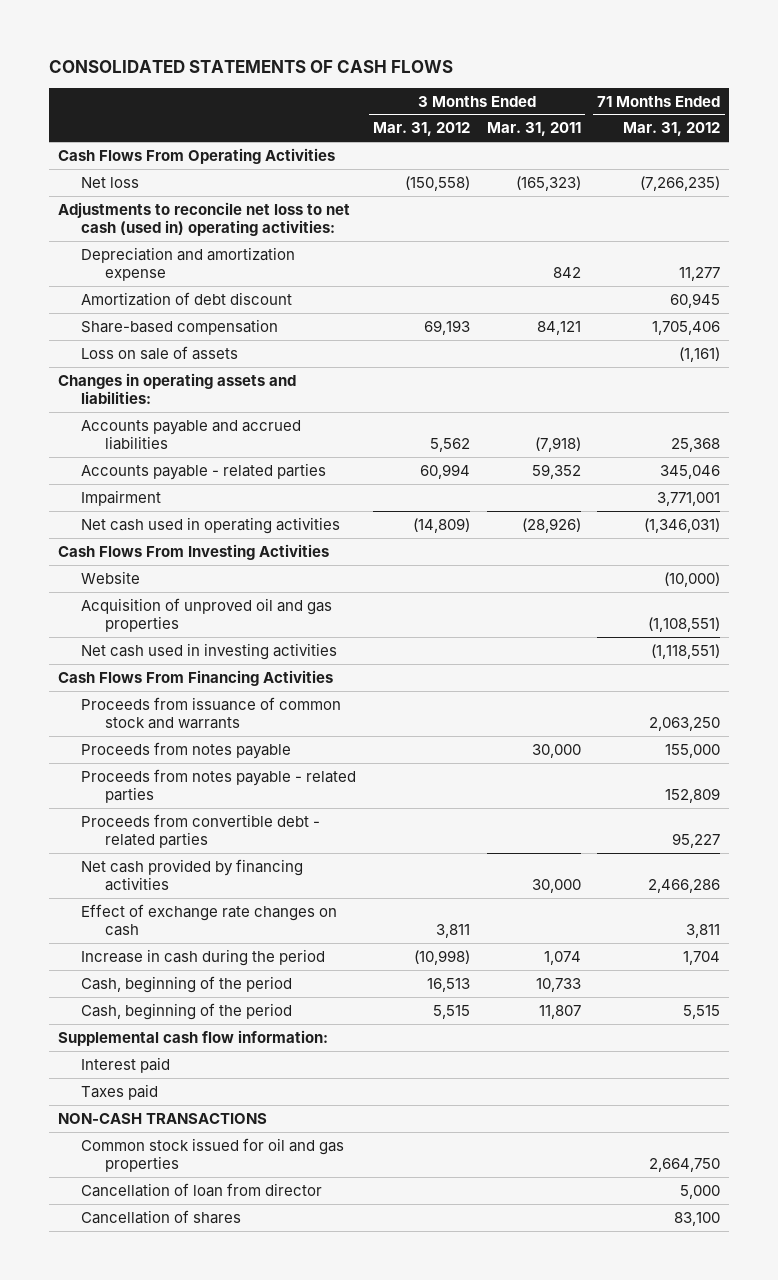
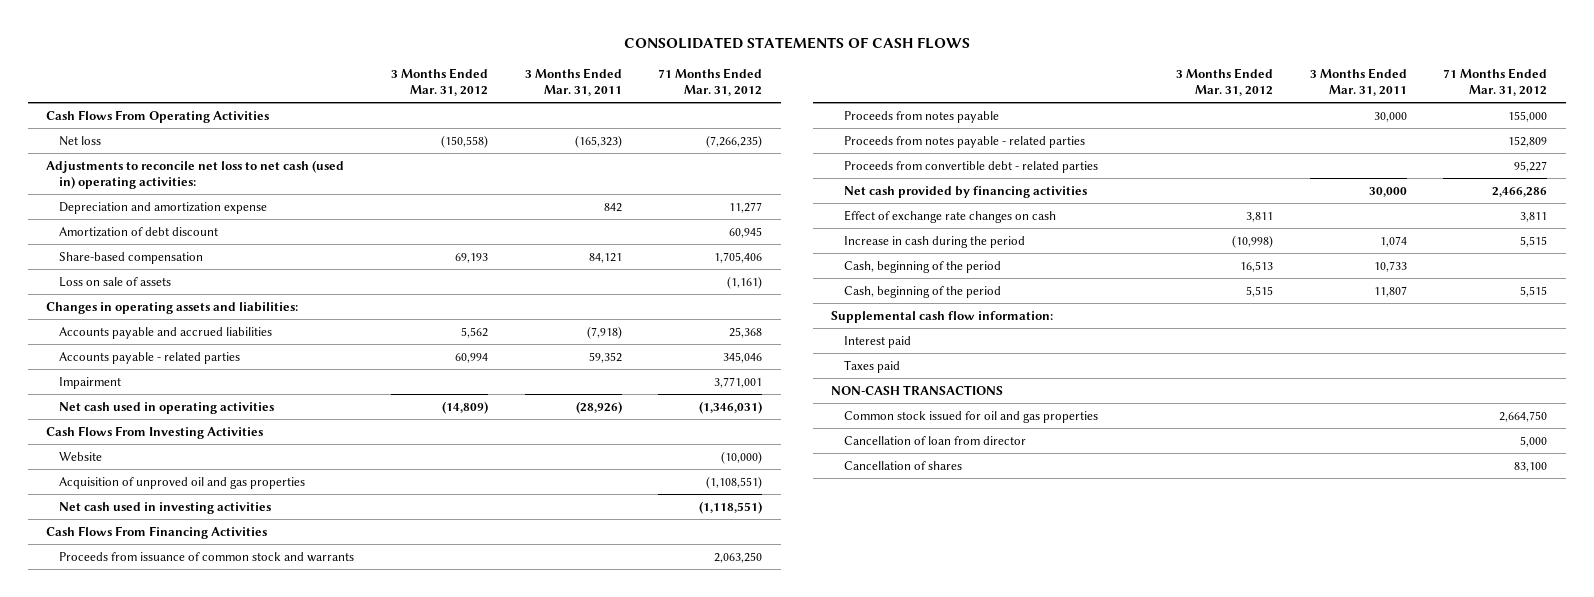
- Increase in cash during the period | (10,998) | 1,074 | 1,704
+ Increase in cash during the period | (10,998) | 1,074 | 5,515

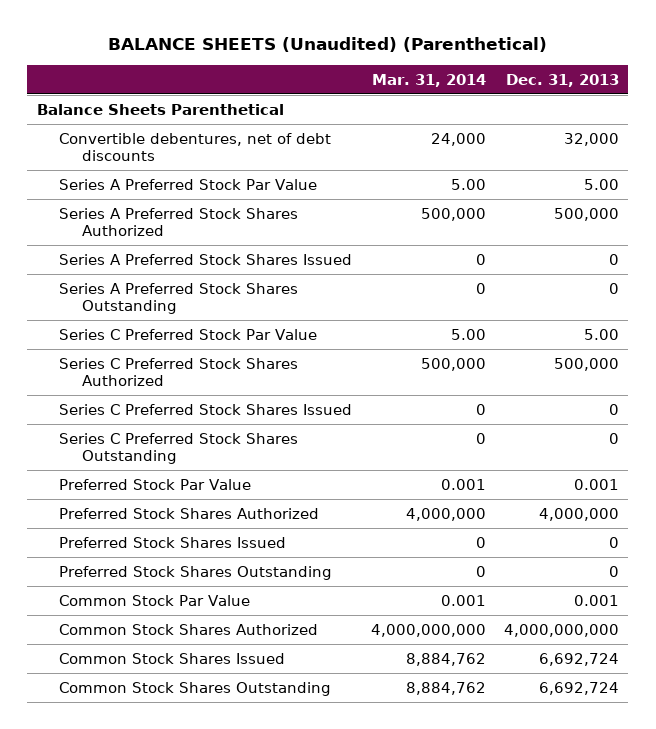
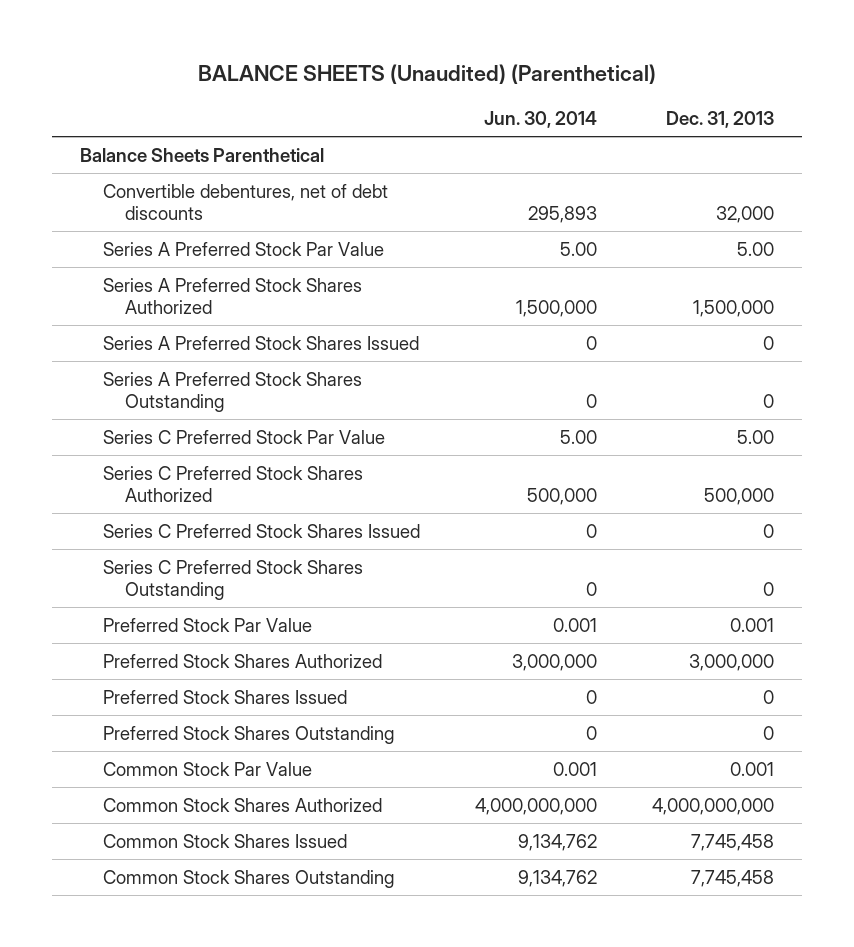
- | Mar. 31, 2014 | Dec. 31, 2013
+ | Jun. 30, 2014 | Dec. 31, 2013
- Series A Preferred Stock Shares Authorized | 500,000 | 500,000
+ Series A Preferred Stock Shares Authorized | 1,500,000 | 1,500,000
- Preferred Stock Shares Authorized | 4,000,000 | 4,000,000
+ Preferred Stock Shares Authorized | 3,000,000 | 3,000,000
- Common Stock Shares Issued | 8,884,762 | 6,692,724
- Common Stock Shares Outstanding | 8,884,762 | 6,692,724
+ Common Stock Shares Issued | 9,134,762 | 7,745,458
+ Common Stock Shares Outstanding | 9,134,762 | 7,745,458

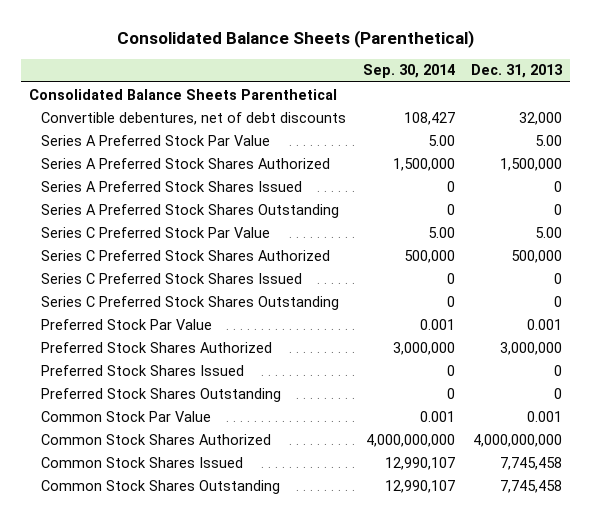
- BALANCE SHEETS (Unaudited) (Parenthetical)
+ Consolidated Balance Sheets (Parenthetical)
- | Jun. 30, 2014 | Dec. 31, 2013
+ | Sep. 30, 2014 | Dec. 31, 2013
- Balance Sheets Parenthetical
+ Consolidated Balance Sheets Parenthetical

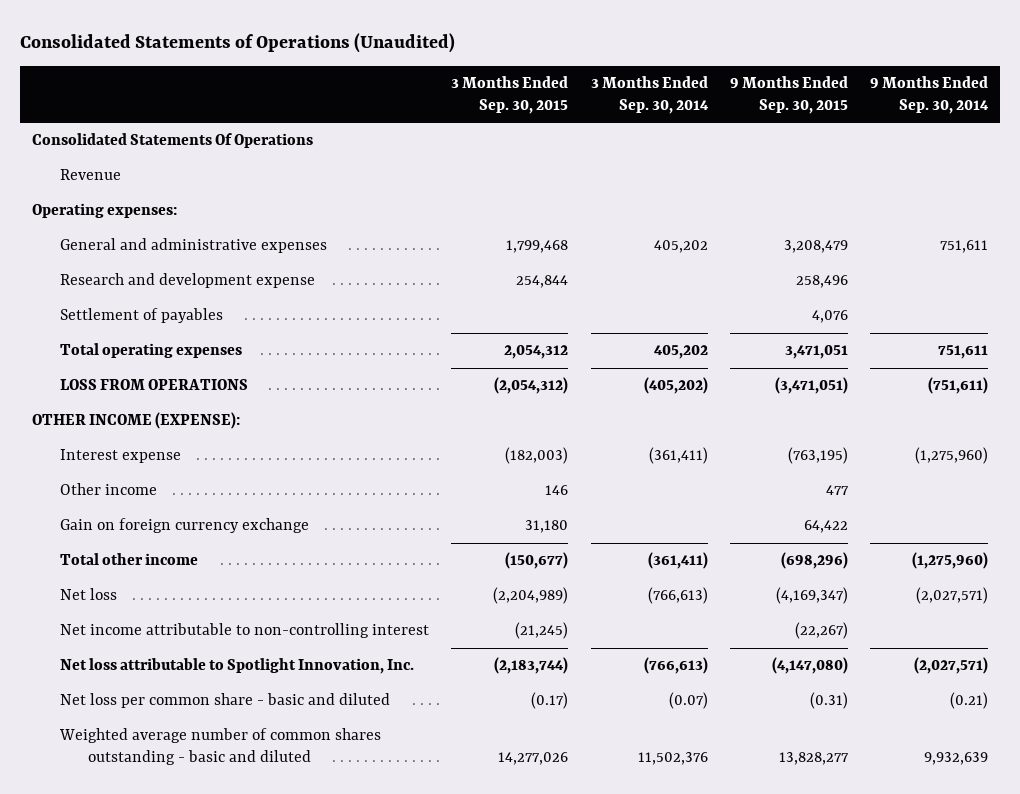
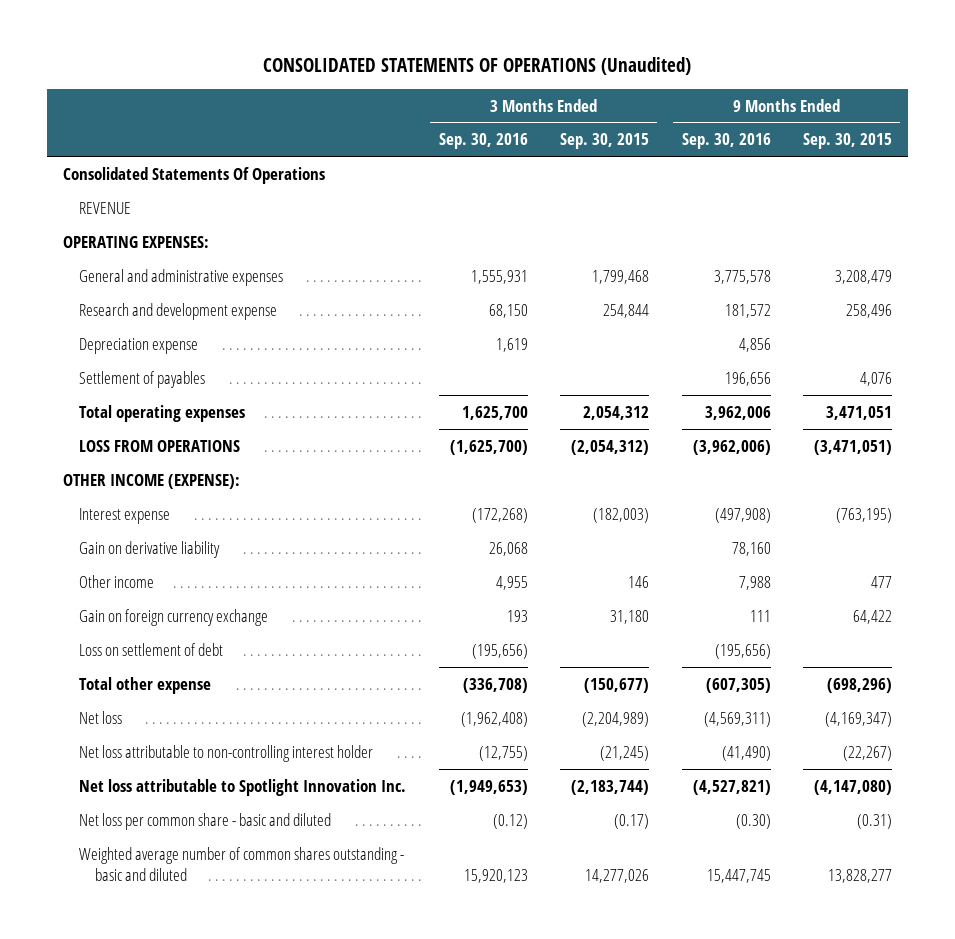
- Consolidated Statements of Operations (Unaudited)
+ CONSOLIDATED STATEMENTS OF OPERATIONS (Unaudited)
- | 3 Months Ended Sep. 30, 2015 | 3 Months Ended Sep. 30, 2014 | 9 Months Ended Sep. 30, 2015 | 9 Months Ended Sep. 30, 2014
+ | 3 Months Ended Sep. 30, 2016 | 3 Months Ended Sep. 30, 2015 | 9 Months Ended Sep. 30, 2016 | 9 Months Ended Sep. 30, 2015
- Revenue
- Operating expenses:
+ REVENUE
+ OPERATING EXPENSES:
+ Depreciation expense | 1,619 | | 4,856 |
+ Gain on derivative liability | 26,068 | | 78,160 |
- Total other income | (150,677) | (361,411) | (698,296) | (1,275,960)
+ Loss on settlement of debt | (195,656) | | (195,656) |
+ Total other expense | (336,708) | (150,677) | (607,305) | (698,296)
- Net income attributable to non-controlling interest | (21,245) | | (22,267) |
- Net loss attributable to Spotlight Innovation, Inc. | (2,183,744) | (766,613) | (4,147,080) | (2,027,571)
+ Net loss attributable to non-controlling interest holder | (12,755) | (21,245) | (41,490) | (22,267)
+ Net loss attributable to Spotlight Innovation Inc. | (1,949,653) | (2,183,744) | (4,527,821) | (4,147,080)

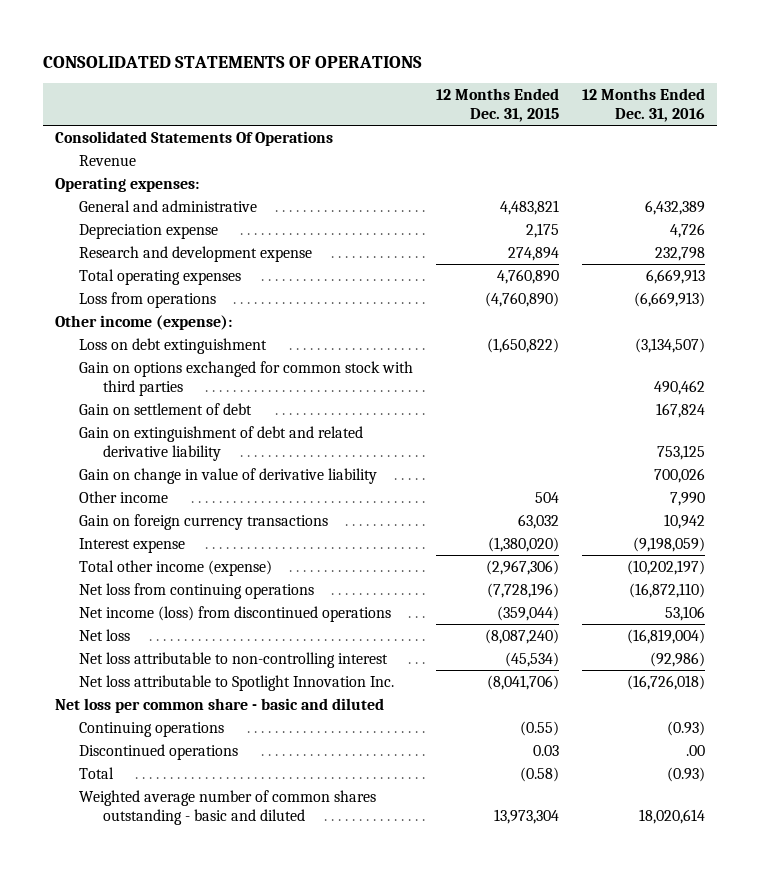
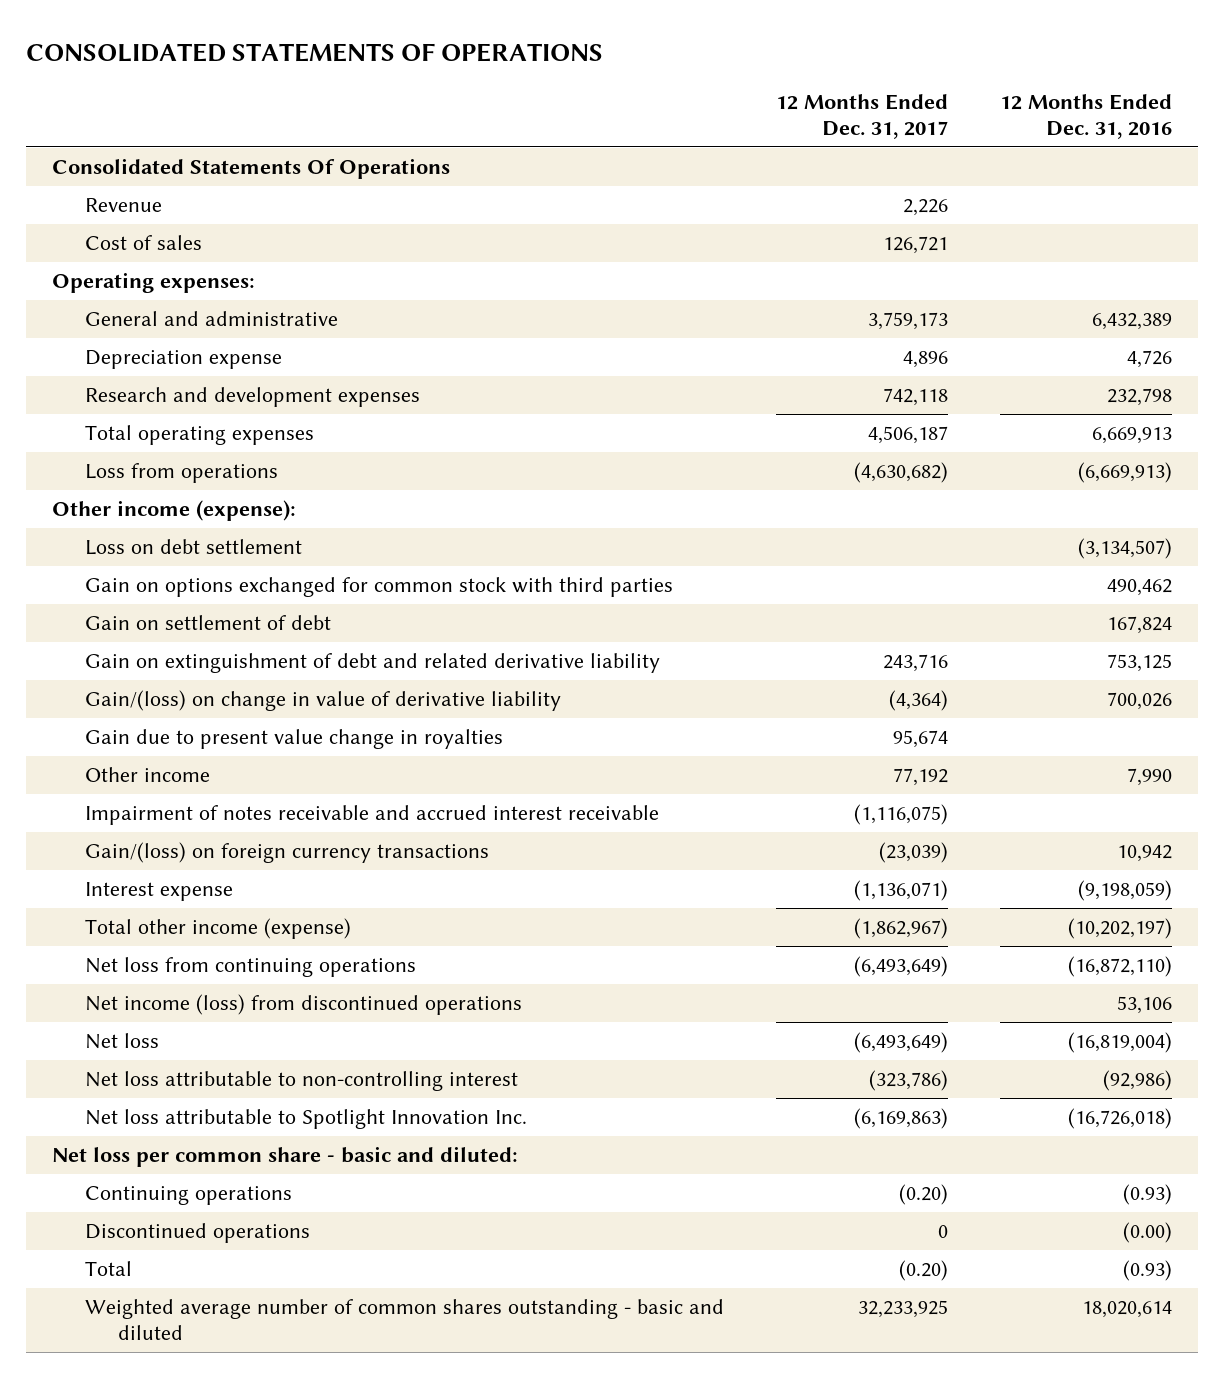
- | 12 Months Ended Dec. 31, 2015 | 12 Months Ended Dec. 31, 2016
+ | 12 Months Ended Dec. 31, 2017 | 12 Months Ended Dec. 31, 2016
+ Cost of sales | 126,721 |
- Research and development expense | 274,894 | 232,798
+ Research and development expenses | 742,118 | 232,798
- Loss on debt extinguishment | (1,650,822) | (3,134,507)
+ Loss on debt settlement | | (3,134,507)
- Gain on change in value of derivative liability | | 700,026
+ Gain/(loss) on change in value of derivative liability | (4,364) | 700,026
+ Gain due to present value change in royalties | 95,674 |
- Gain on foreign currency transactions | 63,032 | 10,942
+ Impairment of notes receivable and accrued interest receivable | (1,116,075) |
+ Gain/(loss) on foreign currency transactions | (23,039) | 10,942
- Net loss per common share - basic and diluted
+ Net loss per common share - basic and diluted:
- Discontinued operations | 0.03 | .00
+ Discontinued operations | 0 | (0.00)

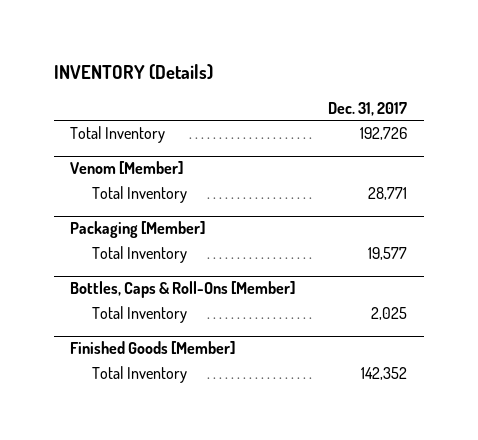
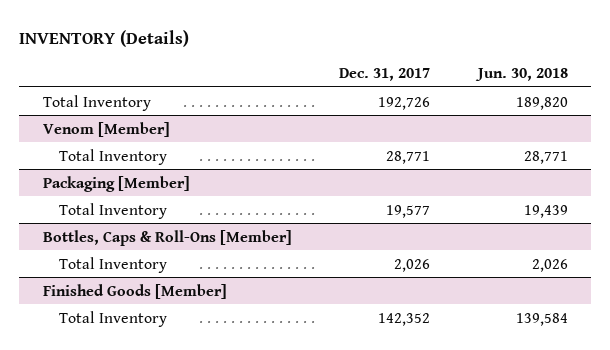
- | Dec. 31, 2017
+ | Dec. 31, 2017 | Jun. 30, 2018
@ Bottles, Caps & Roll-Ons [Member]
- Total Inventory | 2,025
+ Total Inventory | 2,026 | 2,026

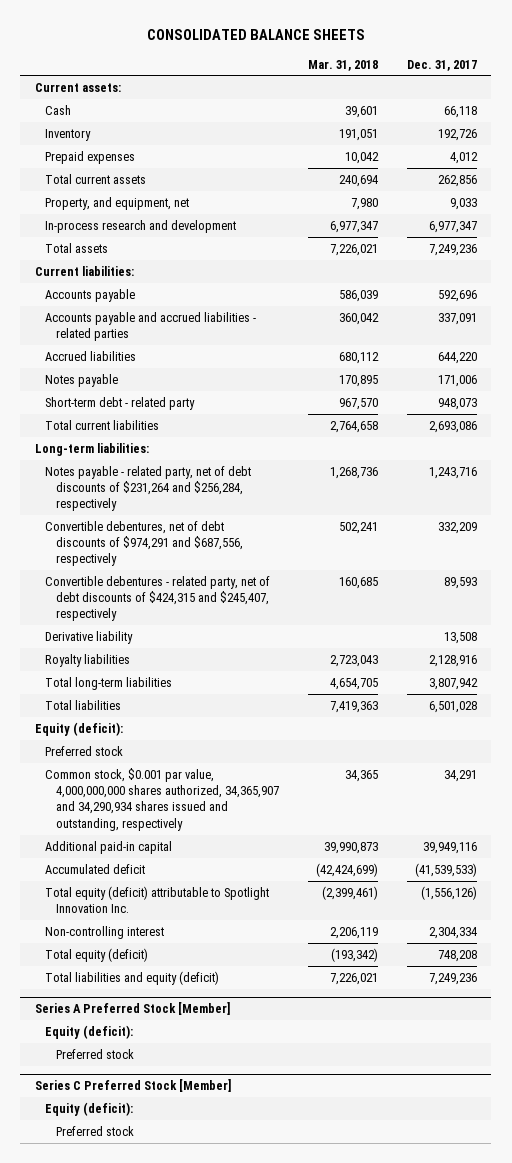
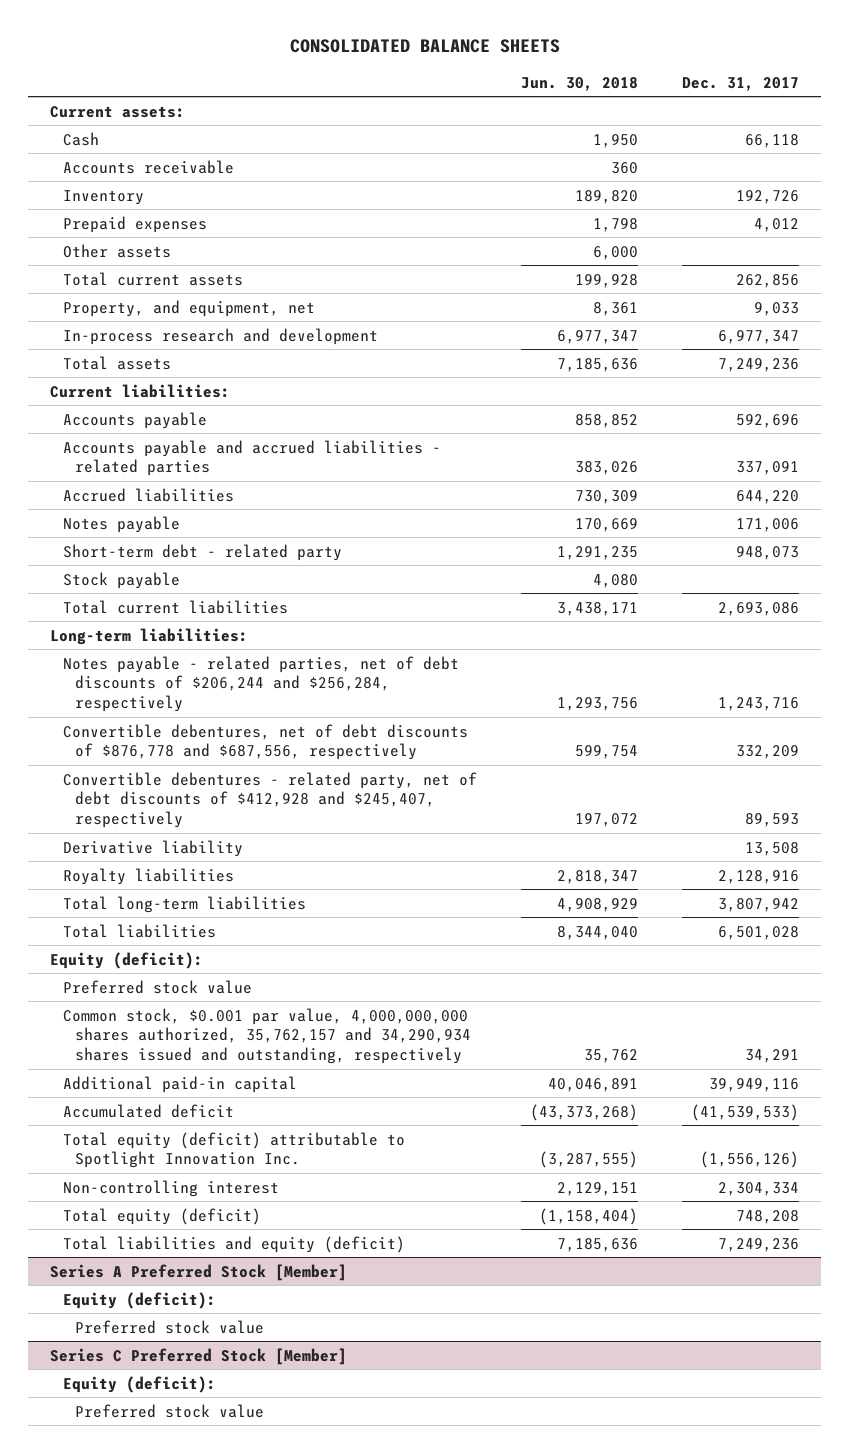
- | Mar. 31, 2018 | Dec. 31, 2017
+ | Jun. 30, 2018 | Dec. 31, 2017
+ Accounts receivable | 360 |
+ Other assets | 6,000 |
+ Stock payable | 4,080 |
- Notes payable - related party, net of debt discounts of $231,264 and $256,284, respectively | 1,268,736 | 1,243,716
- Convertible debentures, net of debt discounts of $974,291 and $687,556, respectively | 502,241 | 332,209
- Convertible debentures - related party, net of debt discounts of $424,315 and $245,407, respectively | 160,685 | 89,593
+ Notes payable - related parties, net of debt discounts of $206,244 and $256,284, respectively | 1,293,756 | 1,243,716
+ Convertible debentures, net of debt discounts of $876,778 and $687,556, respectively | 599,754 | 332,209
+ Convertible debentures - related party, net of debt discounts of $412,928 and $245,407, respectively | 197,072 | 89,593
- Preferred stock
- Common stock, $0.001 par value, 4,000,000,000 shares authorized, 34,365,907 and 34,290,934 shares issued and outstanding, respectively | 34,365 | 34,291
+ Preferred stock value
+ Common stock, $0.001 par value, 4,000,000,000 shares authorized, 35,762,157 and 34,290,934 shares issued and outstanding, respectively | 35,762 | 34,291
@ Series A Preferred Stock [Member]
- Preferred stock
+ Preferred stock value
@ Series C Preferred Stock [Member]
- Preferred stock
+ Preferred stock value

